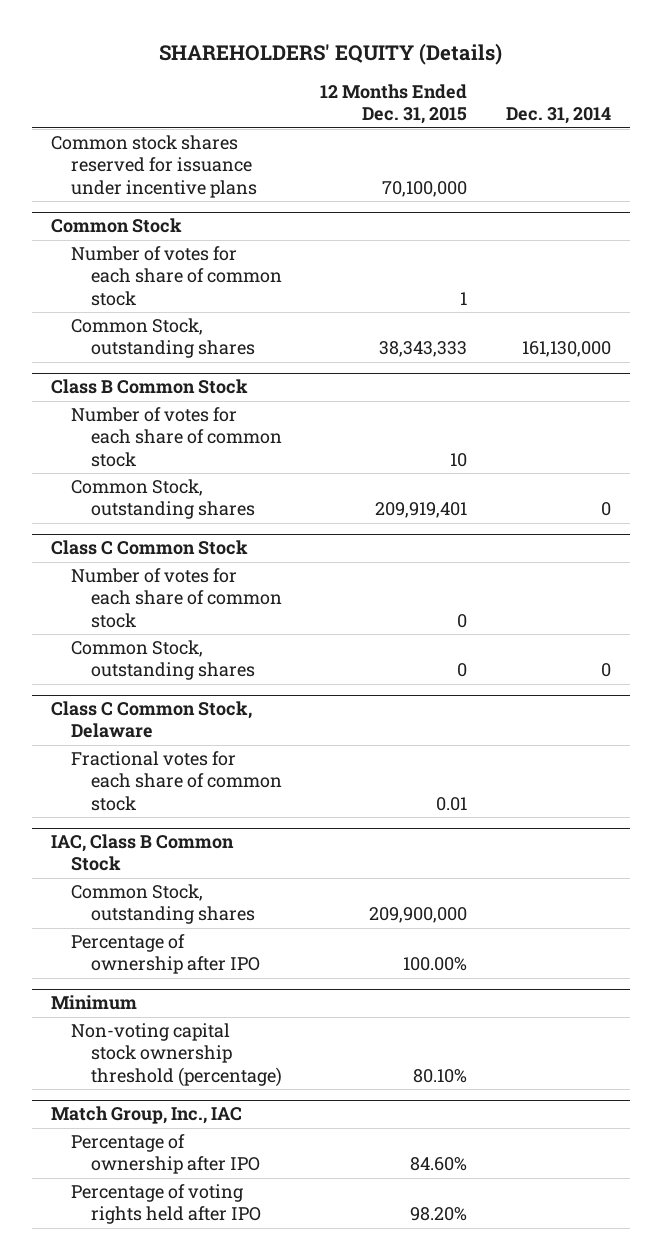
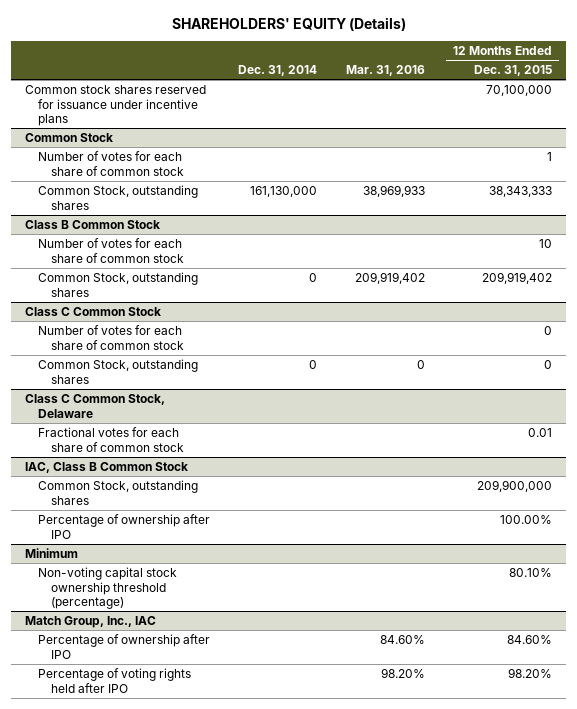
- | 12 Months Ended Dec. 31, 2015 | Dec. 31, 2014
+ | Dec. 31, 2014 | Mar. 31, 2016 | 12 Months Ended Dec. 31, 2015
@ Class B Common Stock
- Common Stock, outstanding shares | 209,919,401 | 0
+ Common Stock, outstanding shares | 0 | 209,919,402 | 209,919,402

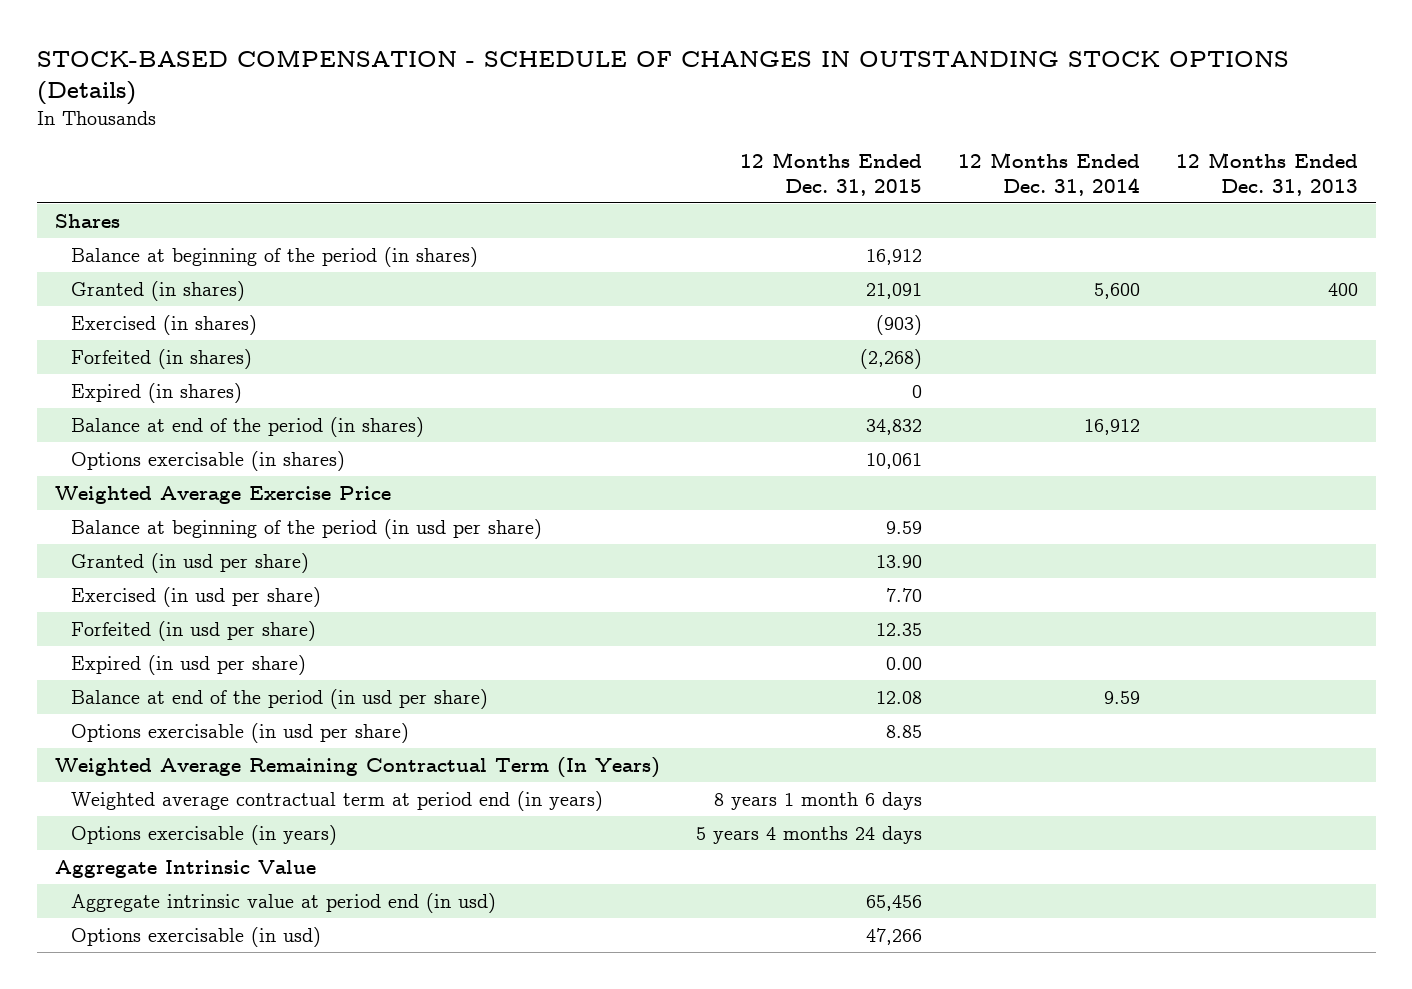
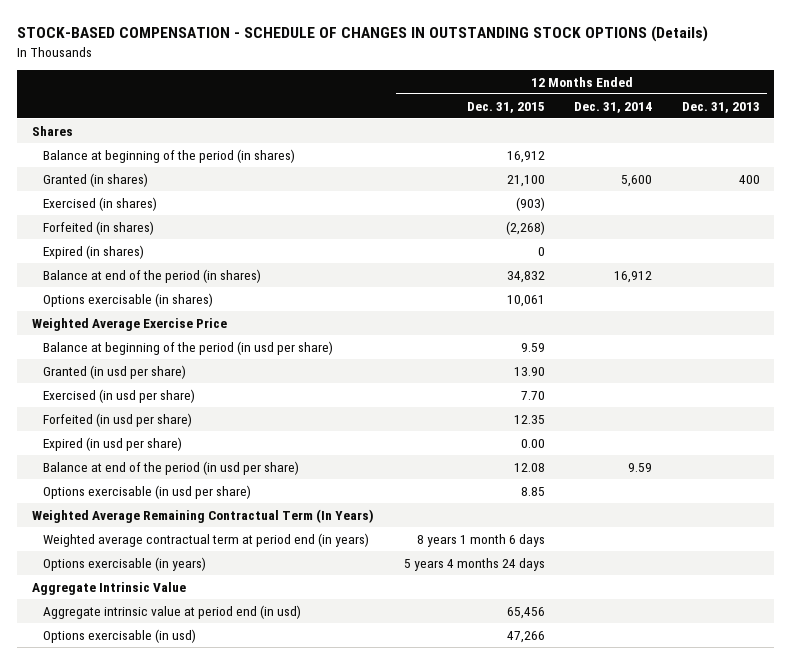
- Granted (in shares) | 21,091 | 5,600 | 400
+ Granted (in shares) | 21,100 | 5,600 | 400

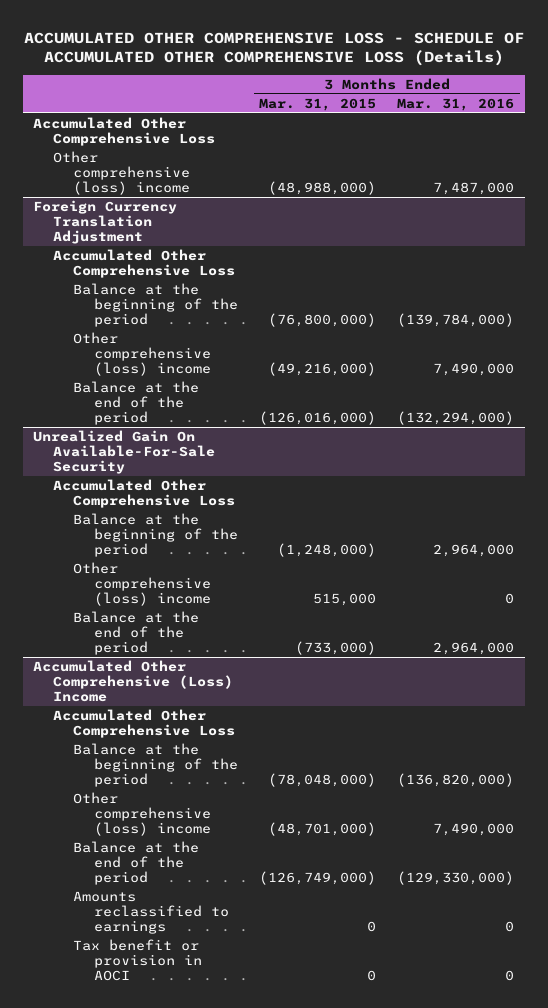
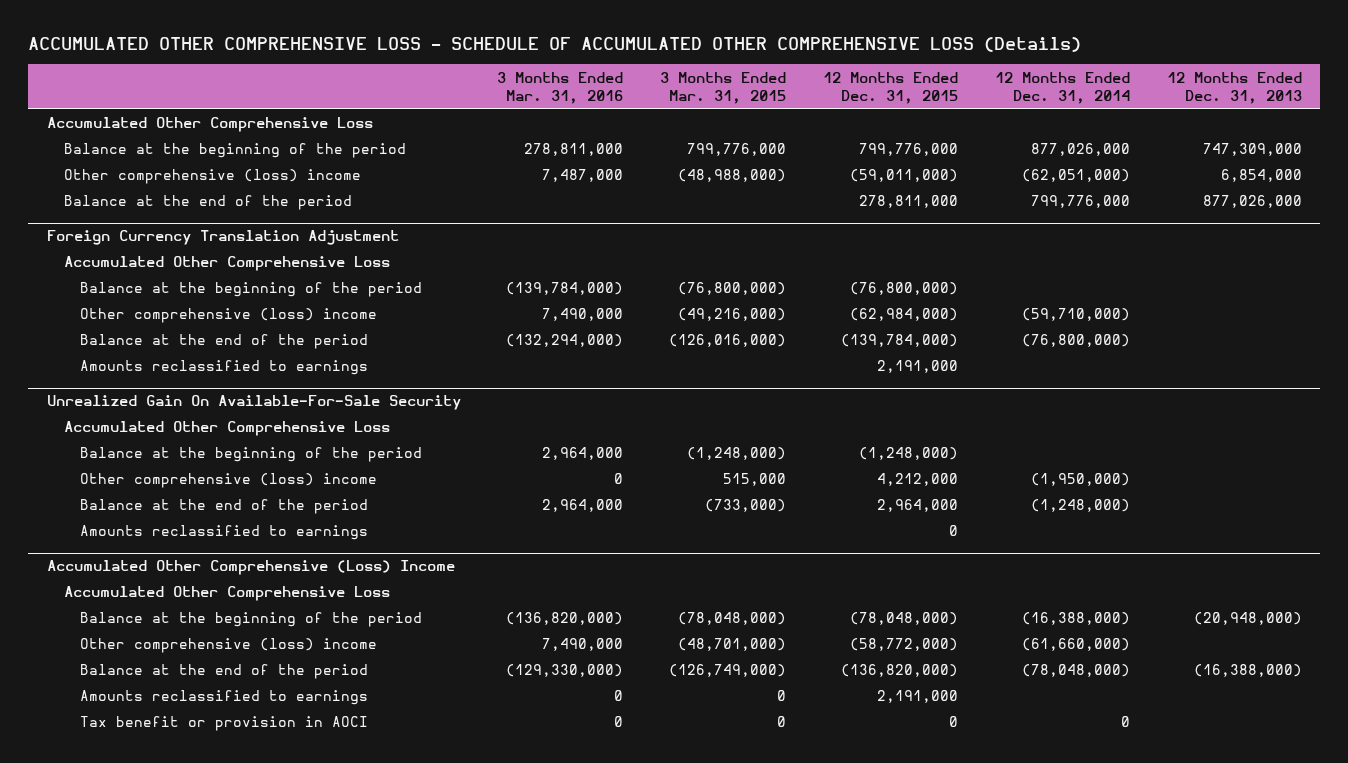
- | 3 Months Ended Mar. 31, 2015 | 3 Months Ended Mar. 31, 2016
+ | 3 Months Ended Mar. 31, 2016 | 3 Months Ended Mar. 31, 2015 | 12 Months Ended Dec. 31, 2015 | 12 Months Ended Dec. 31, 2014 | 12 Months Ended Dec. 31, 2013
+ Balance at the beginning of the period | 278,811,000 | 799,776,000 | 799,776,000 | 877,026,000 | 747,309,000
+ Balance at the end of the period | | | 278,811,000 | 799,776,000 | 877,026,000
@ Foreign Currency Translation Adjustment
+ Amounts reclassified to earnings | | | 2,191,000 | |
@ Unrealized Gain On Available-For-Sale Security
+ Amounts reclassified to earnings | | | 0 | |

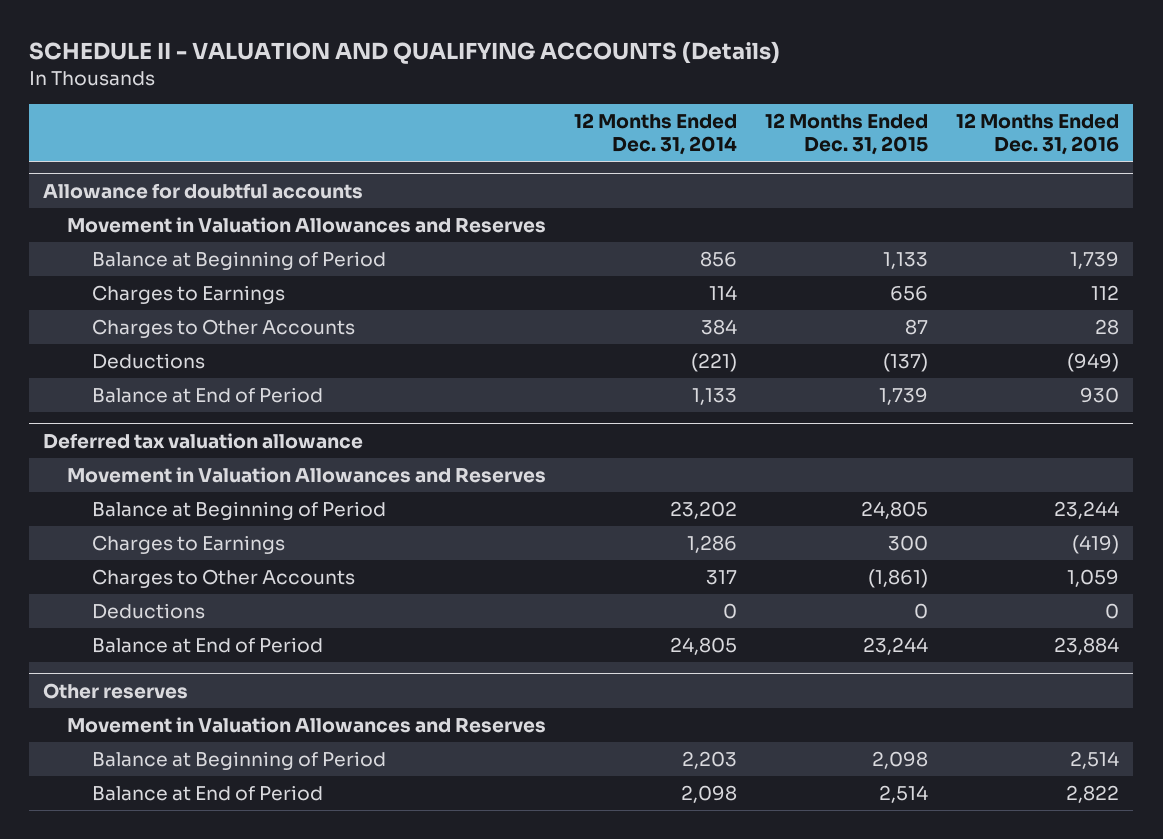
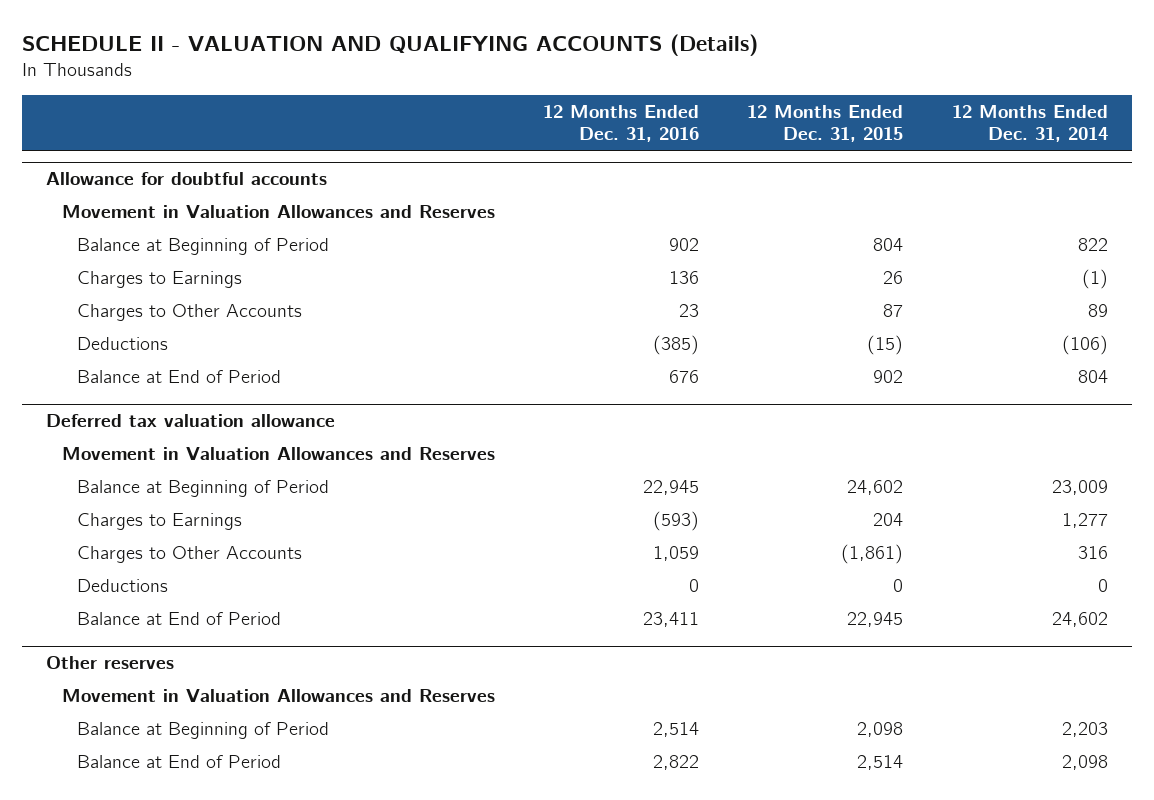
- | 12 Months Ended Dec. 31, 2014 | 12 Months Ended Dec. 31, 2015 | 12 Months Ended Dec. 31, 2016
+ | 12 Months Ended Dec. 31, 2016 | 12 Months Ended Dec. 31, 2015 | 12 Months Ended Dec. 31, 2014
@ Allowance for doubtful accounts
- Balance at Beginning of Period | 856 | 1,133 | 1,739
- Charges to Earnings | 114 | 656 | 112
- Charges to Other Accounts | 384 | 87 | 28
- Deductions | (221) | (137) | (949)
- Balance at End of Period | 1,133 | 1,739 | 930
+ Balance at Beginning of Period | 902 | 804 | 822
+ Charges to Earnings | 136 | 26 | (1)
+ Charges to Other Accounts | 23 | 87 | 89
+ Deductions | (385) | (15) | (106)
+ Balance at End of Period | 676 | 902 | 804
@ Deferred tax valuation allowance
- Balance at Beginning of Period | 23,202 | 24,805 | 23,244
- Charges to Earnings | 1,286 | 300 | (419)
- Charges to Other Accounts | 317 | (1,861) | 1,059
+ Balance at Beginning of Period | 22,945 | 24,602 | 23,009
+ Charges to Earnings | (593) | 204 | 1,277
+ Charges to Other Accounts | 1,059 | (1,861) | 316
- Balance at End of Period | 24,805 | 23,244 | 23,884
+ Balance at End of Period | 23,411 | 22,945 | 24,602

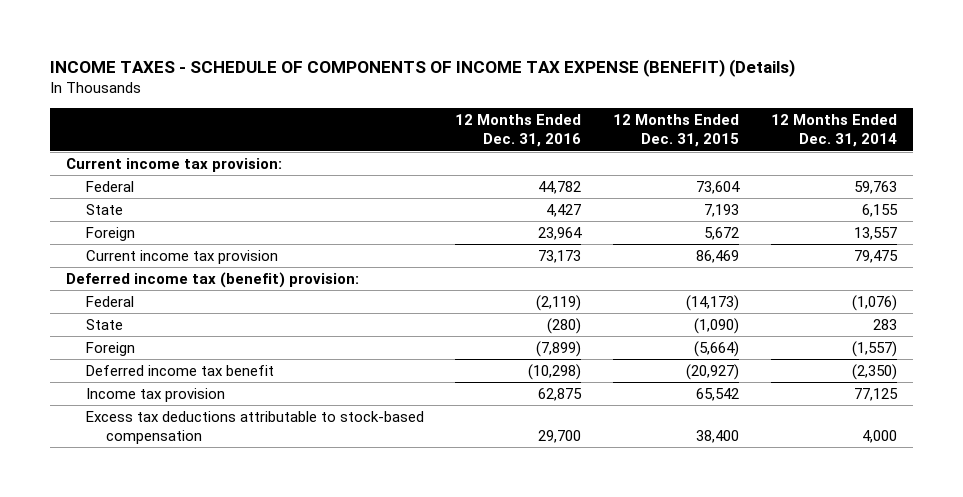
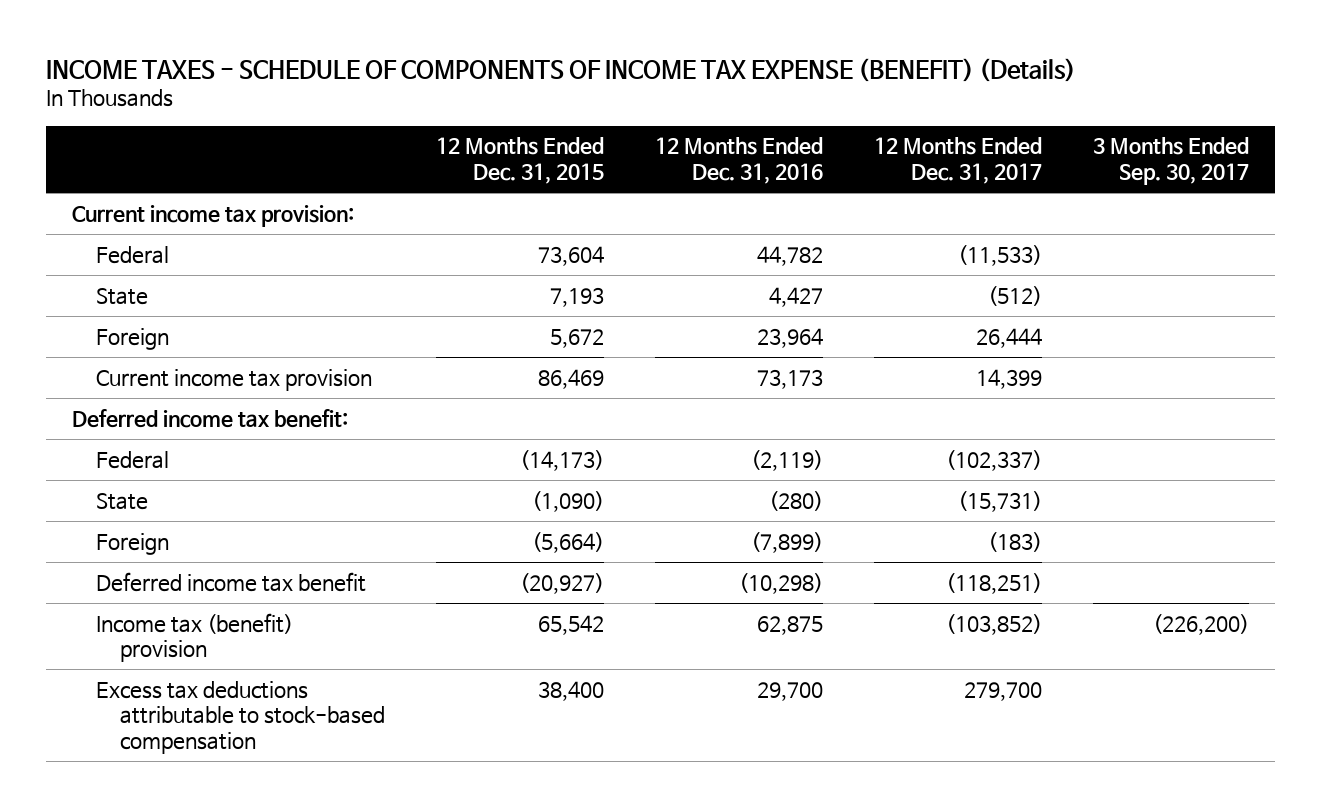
- | 12 Months Ended Dec. 31, 2016 | 12 Months Ended Dec. 31, 2015 | 12 Months Ended Dec. 31, 2014
+ | 12 Months Ended Dec. 31, 2015 | 12 Months Ended Dec. 31, 2016 | 12 Months Ended Dec. 31, 2017 | 3 Months Ended Sep. 30, 2017
- Deferred income tax (benefit) provision:
+ Deferred income tax benefit:
- Income tax provision | 62,875 | 65,542 | 77,125
+ Income tax (benefit) provision | 65,542 | 62,875 | (103,852) | (226,200)

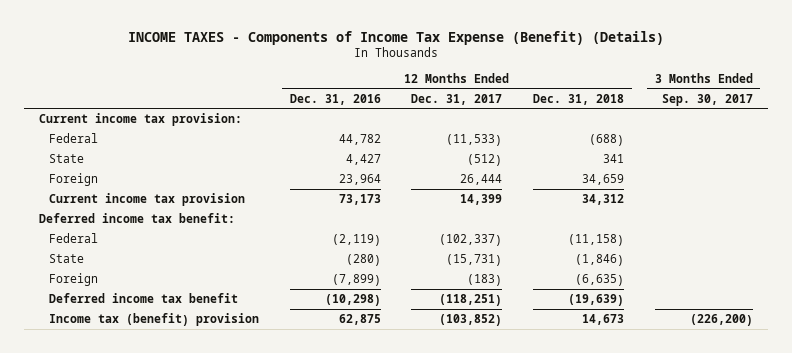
- INCOME TAXES - SCHEDULE OF COMPONENTS OF INCOME TAX EXPENSE (BENEFIT) (Details)
+ INCOME TAXES - Components of Income Tax Expense (Benefit) (Details)
- | 12 Months Ended Dec. 31, 2015 | 12 Months Ended Dec. 31, 2016 | 12 Months Ended Dec. 31, 2017 | 3 Months Ended Sep. 30, 2017
+ | 12 Months Ended Dec. 31, 2016 | 12 Months Ended Dec. 31, 2017 | 12 Months Ended Dec. 31, 2018 | 3 Months Ended Sep. 30, 2017
- Excess tax deductions attributable to stock-based compensation | 38,400 | 29,700 | 279,700 |

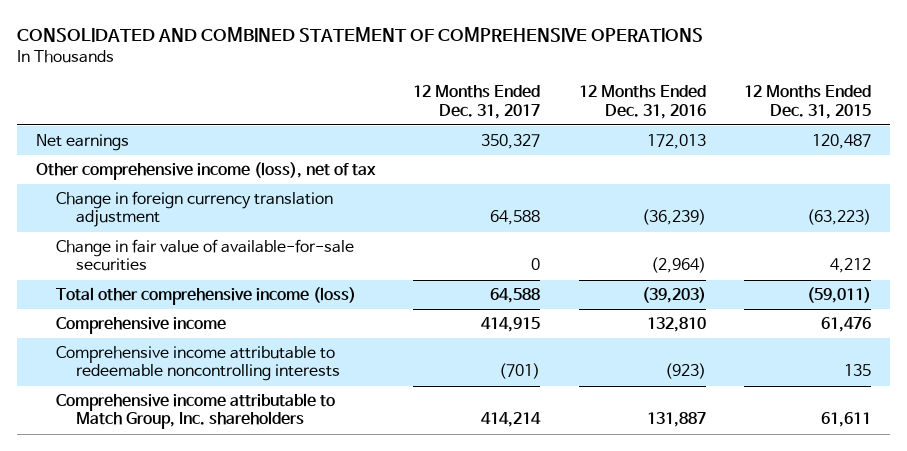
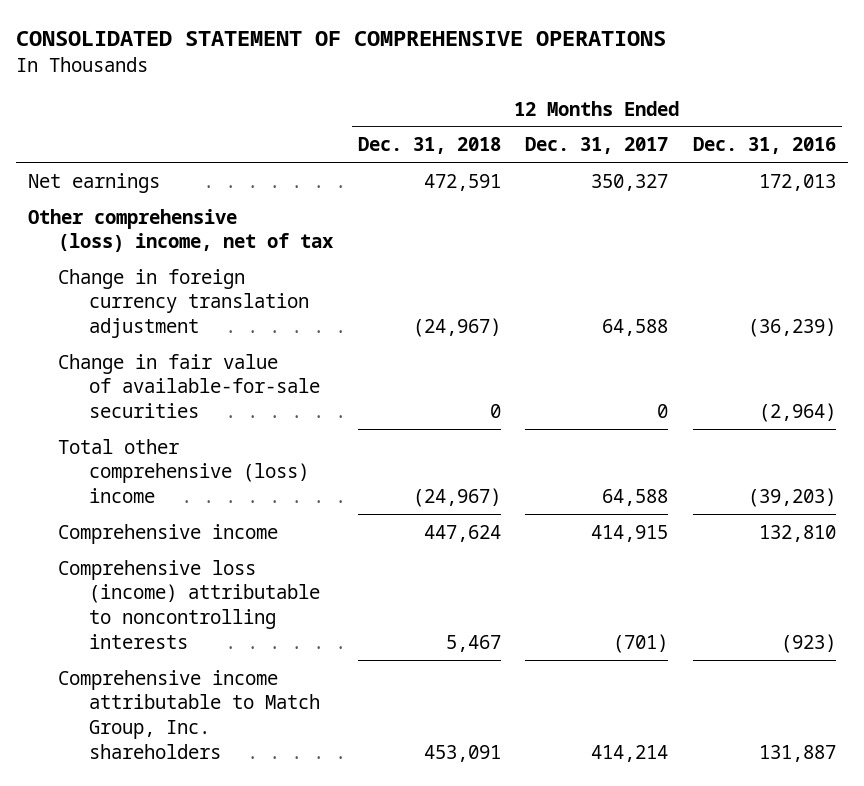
- CONSOLIDATED AND COMBINED STATEMENT OF COMPREHENSIVE OPERATIONS
+ CONSOLIDATED STATEMENT OF COMPREHENSIVE OPERATIONS
- | 12 Months Ended Dec. 31, 2017 | 12 Months Ended Dec. 31, 2016 | 12 Months Ended Dec. 31, 2015
+ | 12 Months Ended Dec. 31, 2018 | 12 Months Ended Dec. 31, 2017 | 12 Months Ended Dec. 31, 2016
- Other comprehensive income (loss), net of tax
+ Other comprehensive (loss) income, net of tax
- Total other comprehensive income (loss) | 64,588 | (39,203) | (59,011)
+ Total other comprehensive (loss) income | (24,967) | 64,588 | (39,203)
- Comprehensive income attributable to redeemable noncontrolling interests | (701) | (923) | 135
+ Comprehensive loss (income) attributable to noncontrolling interests | 5,467 | (701) | (923)

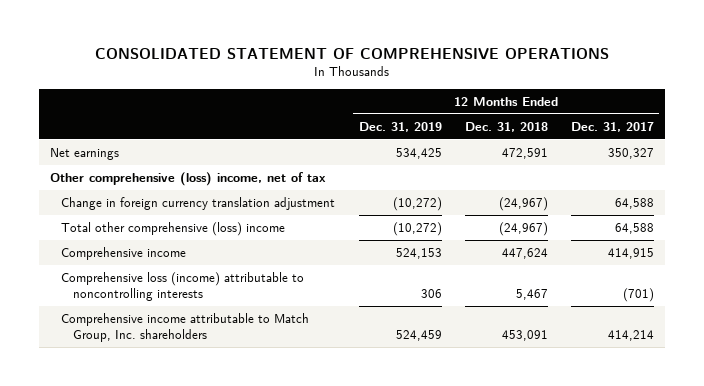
- | 12 Months Ended Dec. 31, 2018 | 12 Months Ended Dec. 31, 2017 | 12 Months Ended Dec. 31, 2016
+ | 12 Months Ended Dec. 31, 2019 | 12 Months Ended Dec. 31, 2018 | 12 Months Ended Dec. 31, 2017
- Change in fair value of available-for-sale securities | 0 | 0 | (2,964)

